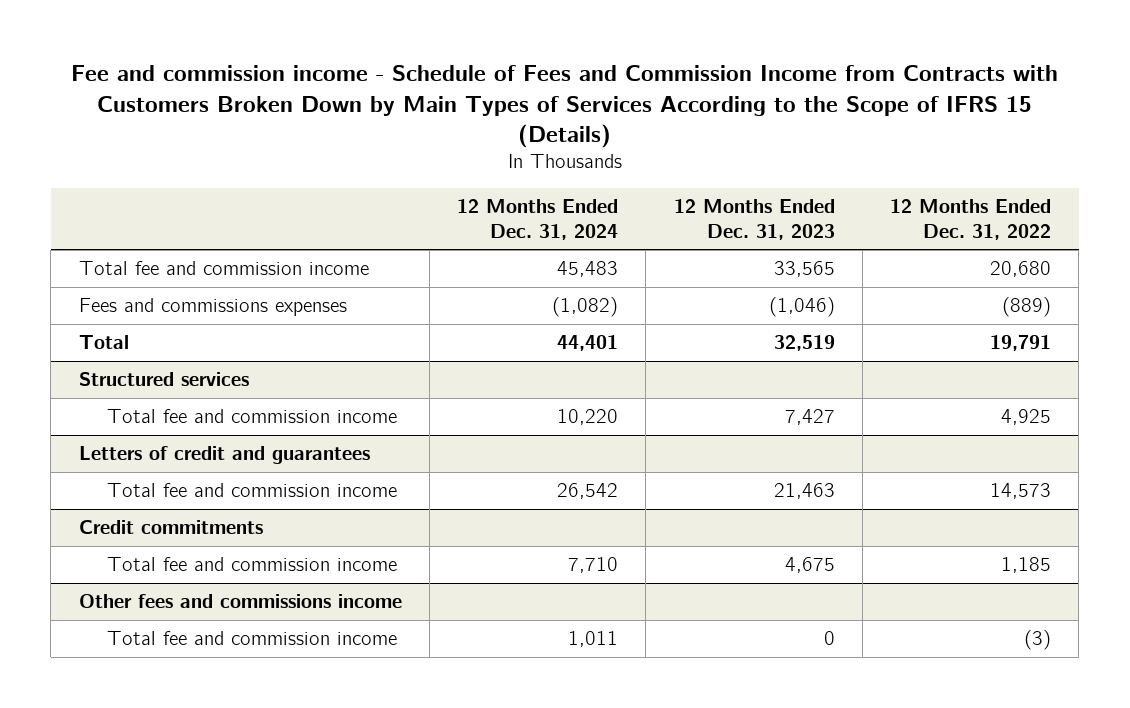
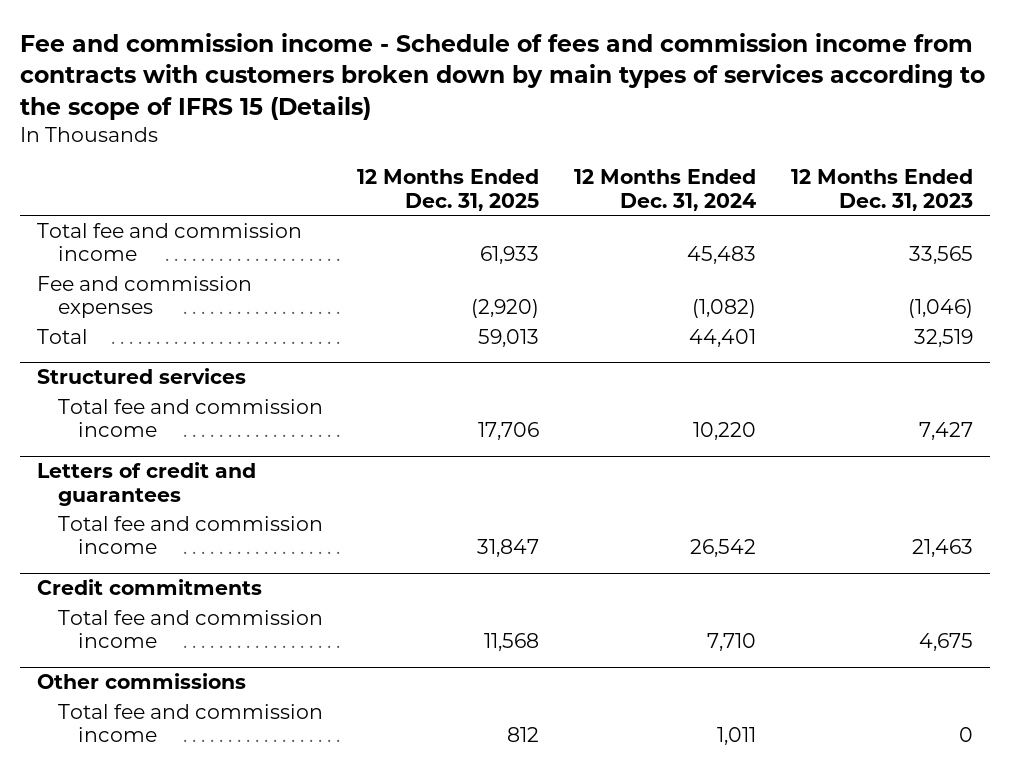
- Fee and commission income - Schedule of Fees and Commission Income from Contracts with Customers Broken Down by Main Types of Services According to the Scope of IFRS 15 (Details)
+ Fee and commission income - Schedule of fees and commission income from contracts with customers broken down by main types of services according to the scope of IFRS 15 (Details)
- | 12 Months Ended Dec. 31, 2024 | 12 Months Ended Dec. 31, 2023 | 12 Months Ended Dec. 31, 2022
+ | 12 Months Ended Dec. 31, 2025 | 12 Months Ended Dec. 31, 2024 | 12 Months Ended Dec. 31, 2023
- Fees and commissions expenses | (1,082) | (1,046) | (889)
+ Fee and commission expenses | (2,920) | (1,082) | (1,046)
- Other fees and commissions income
+ Other commissions

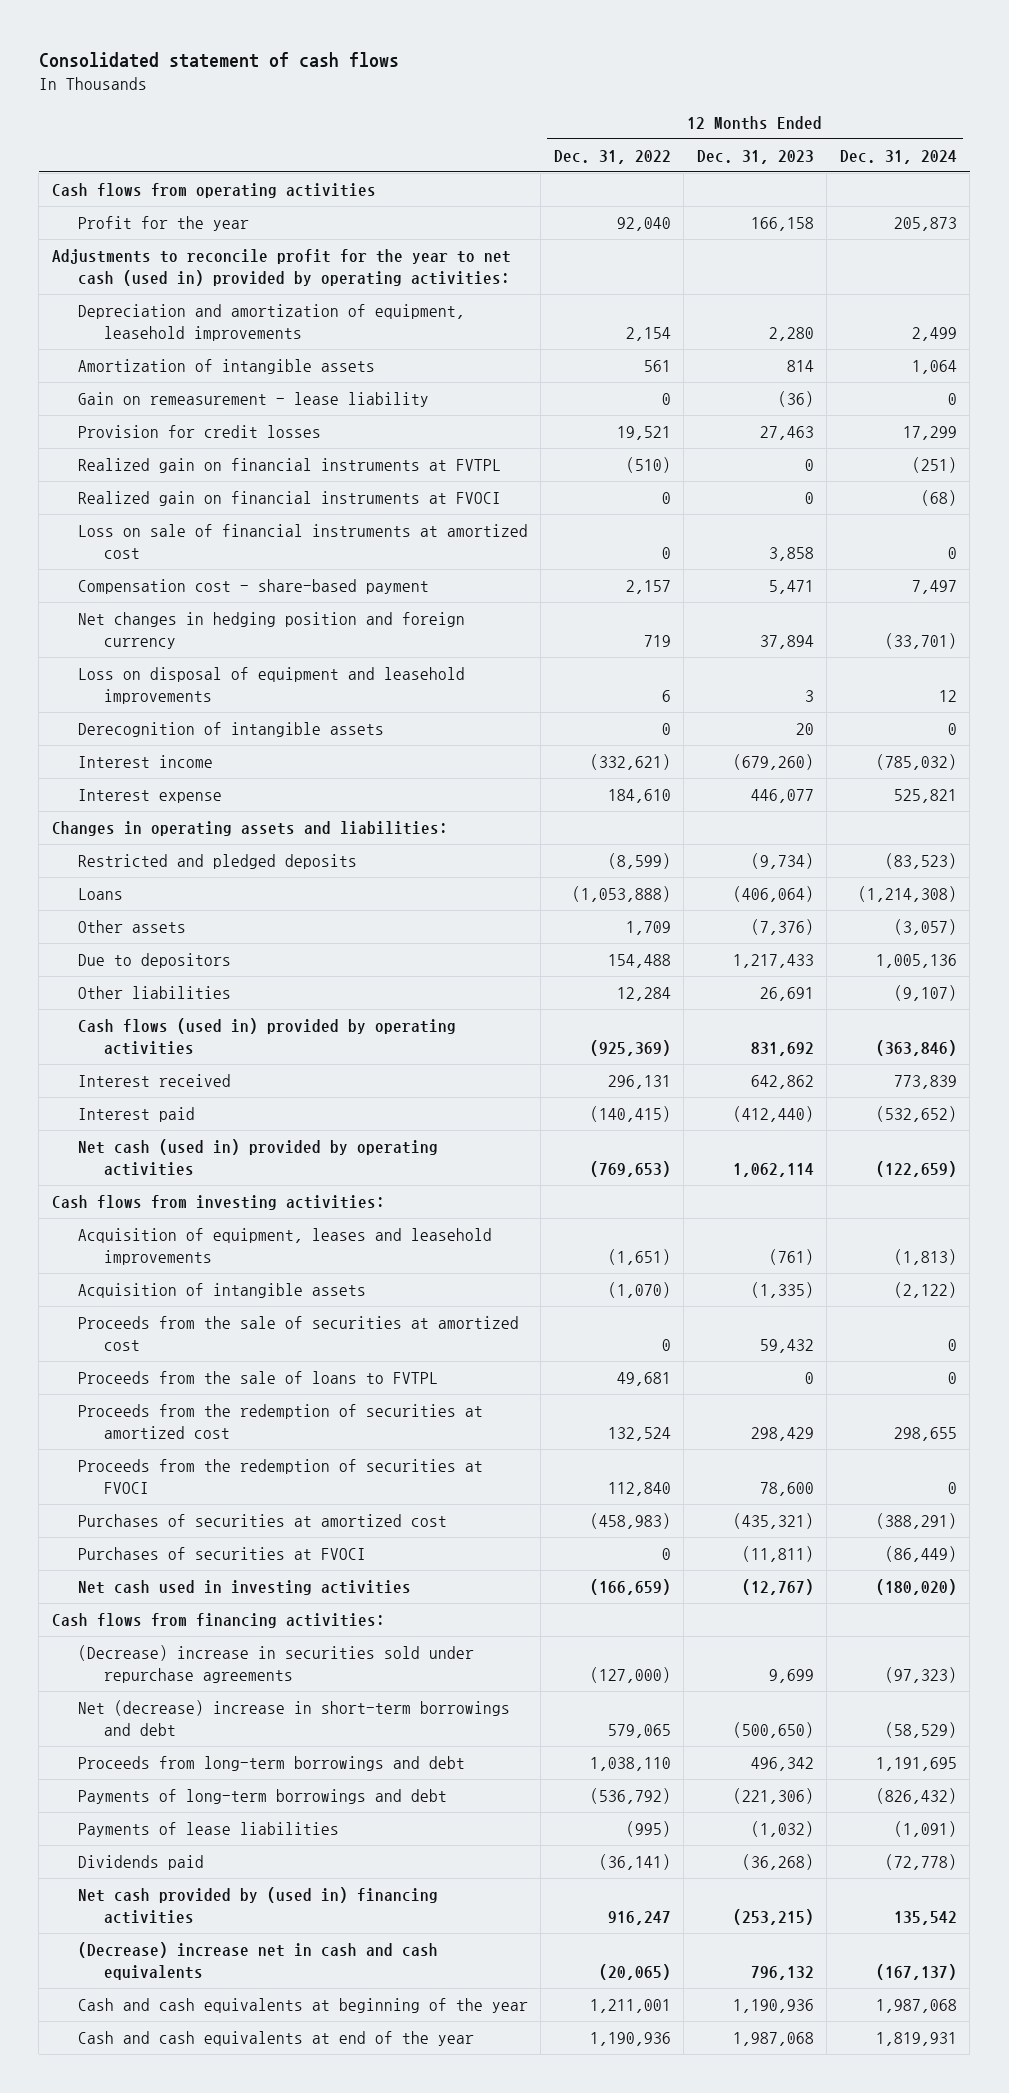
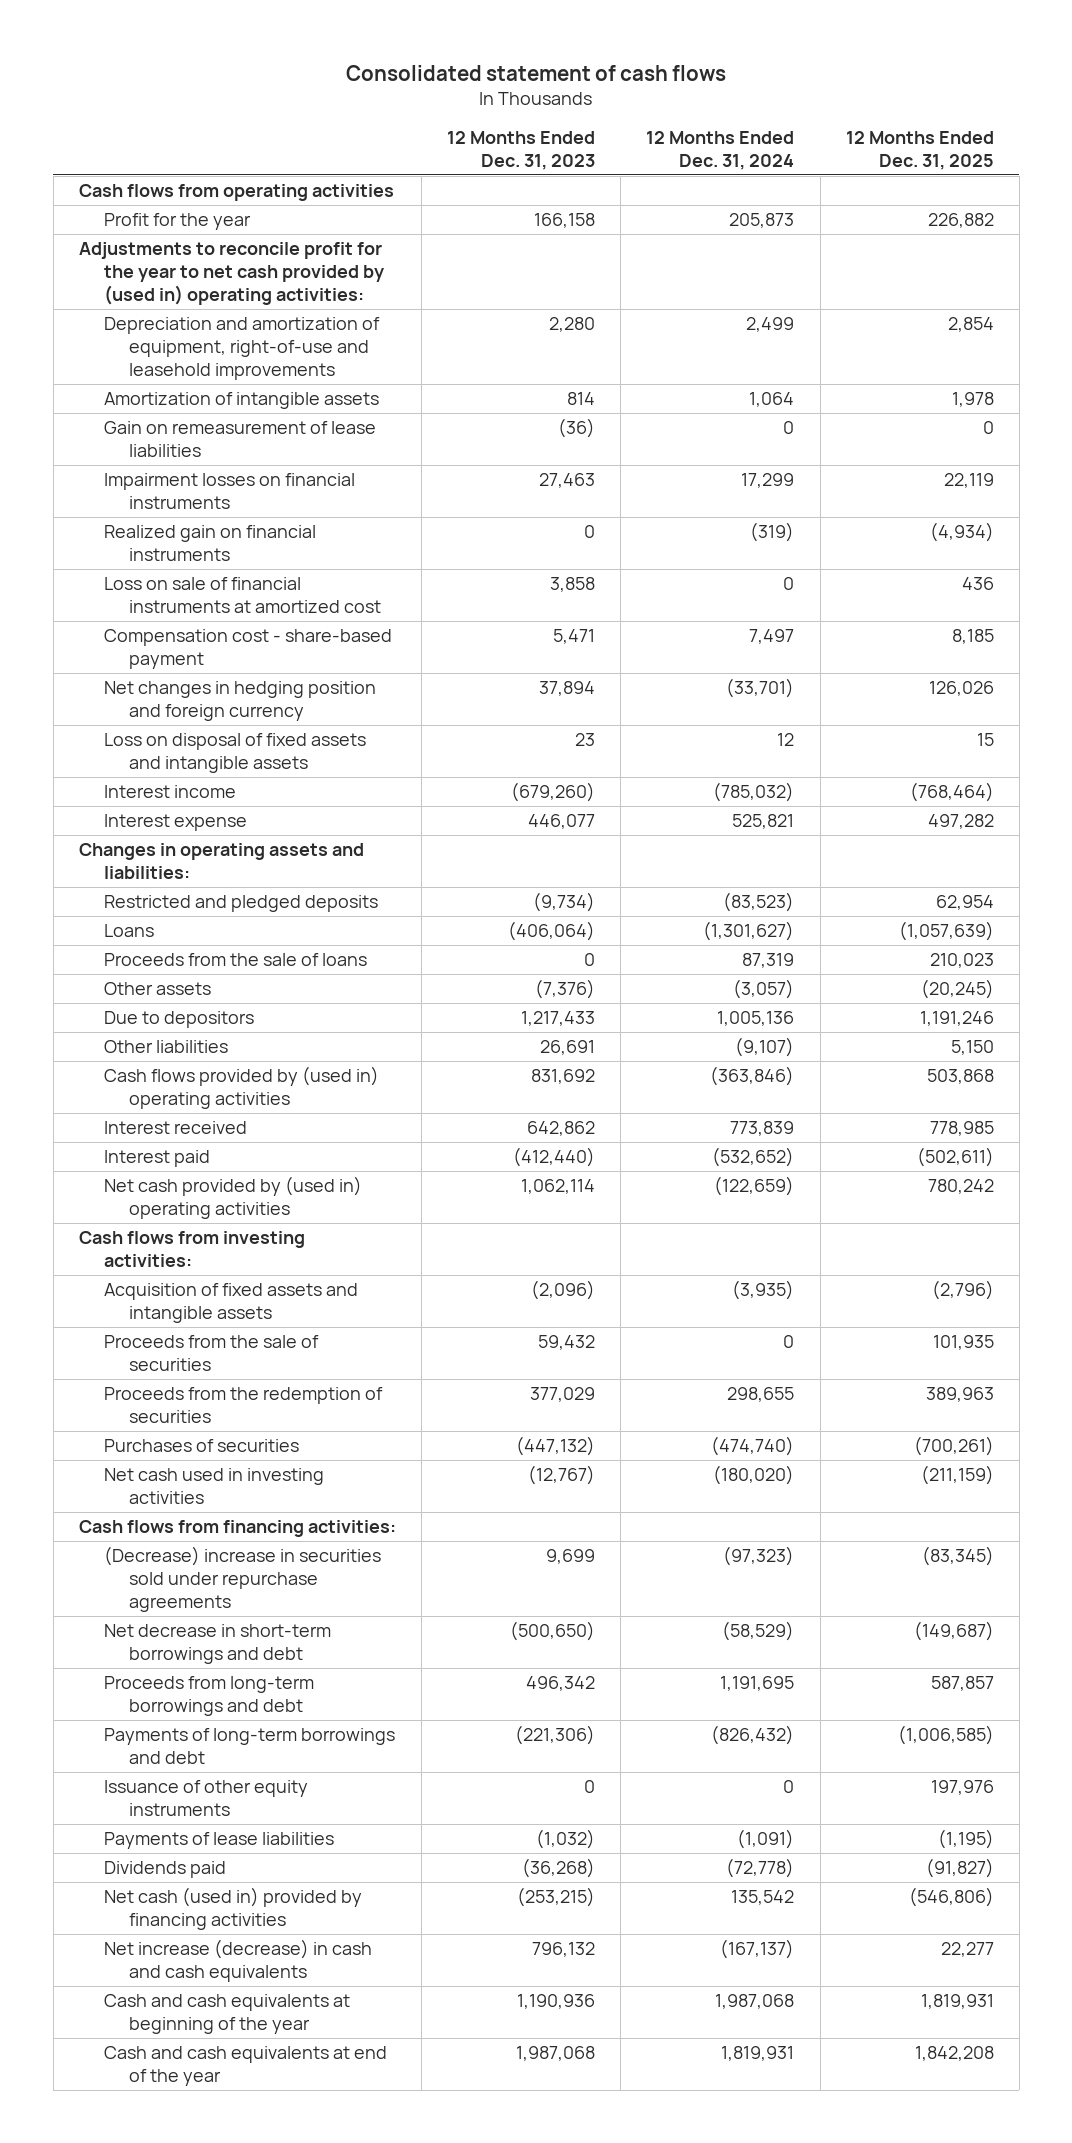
- | 12 Months Ended Dec. 31, 2022 | 12 Months Ended Dec. 31, 2023 | 12 Months Ended Dec. 31, 2024
+ | 12 Months Ended Dec. 31, 2023 | 12 Months Ended Dec. 31, 2024 | 12 Months Ended Dec. 31, 2025
- Adjustments to reconcile profit for the year to net cash (used in) provided by operating activities:
- Depreciation and amortization of equipment, leasehold improvements | 2,154 | 2,280 | 2,499
+ Adjustments to reconcile profit for the year to net cash provided by (used in) operating activities:
+ Depreciation and amortization of equipment, right-of-use and leasehold improvements | 2,280 | 2,499 | 2,854
- Gain on remeasurement - lease liability | 0 | (36) | 0
- Provision for credit losses | 19,521 | 27,463 | 17,299
- Realized gain on financial instruments at FVTPL | (510) | 0 | (251)
- Realized gain on financial instruments at FVOCI | 0 | 0 | (68)
+ Gain on remeasurement of lease liabilities | (36) | 0 | 0
+ Impairment losses on financial instruments | 27,463 | 17,299 | 22,119
+ Realized gain on financial instruments | 0 | (319) | (4,934)
- Loss on disposal of equipment and leasehold improvements | 6 | 3 | 12
- Derecognition of intangible assets | 0 | 20 | 0
+ Loss on disposal of fixed assets and intangible assets | 23 | 12 | 15
- Loans | (1,053,888) | (406,064) | (1,214,308)
+ Loans | (406,064) | (1,301,627) | (1,057,639)
+ Proceeds from the sale of loans | 0 | 87,319 | 210,023
- Cash flows (used in) provided by operating activities | (925,369) | 831,692 | (363,846)
+ Cash flows provided by (used in) operating activities | 831,692 | (363,846) | 503,868
- Net cash (used in) provided by operating activities | (769,653) | 1,062,114 | (122,659)
+ Net cash provided by (used in) operating activities | 1,062,114 | (122,659) | 780,242
- Acquisition of equipment, leases and leasehold improvements | (1,651) | (761) | (1,813)
- Acquisition of intangible assets | (1,070) | (1,335) | (2,122)
- Proceeds from the sale of securities at amortized cost | 0 | 59,432 | 0
- Proceeds from the sale of loans to FVTPL | 49,681 | 0 | 0
- Proceeds from the redemption of securities at amortized cost | 132,524 | 298,429 | 298,655
- Proceeds from the redemption of securities at FVOCI | 112,840 | 78,600 | 0
- Purchases of securities at amortized cost | (458,983) | (435,321) | (388,291)
- Purchases of securities at FVOCI | 0 | (11,811) | (86,449)
+ Acquisition of fixed assets and intangible assets | (2,096) | (3,935) | (2,796)
+ Proceeds from the sale of securities | 59,432 | 0 | 101,935
+ Proceeds from the redemption of securities | 377,029 | 298,655 | 389,963
+ Purchases of securities | (447,132) | (474,740) | (700,261)
- Net (decrease) increase in short-term borrowings and debt | 579,065 | (500,650) | (58,529)
+ Net decrease in short-term borrowings and debt | (500,650) | (58,529) | (149,687)
+ Issuance of other equity instruments | 0 | 0 | 197,976
- Net cash provided by (used in) financing activities | 916,247 | (253,215) | 135,542
- (Decrease) increase net in cash and cash equivalents | (20,065) | 796,132 | (167,137)
+ Net cash (used in) provided by financing activities | (253,215) | 135,542 | (546,806)
+ Net increase (decrease) in cash and cash equivalents | 796,132 | (167,137) | 22,277

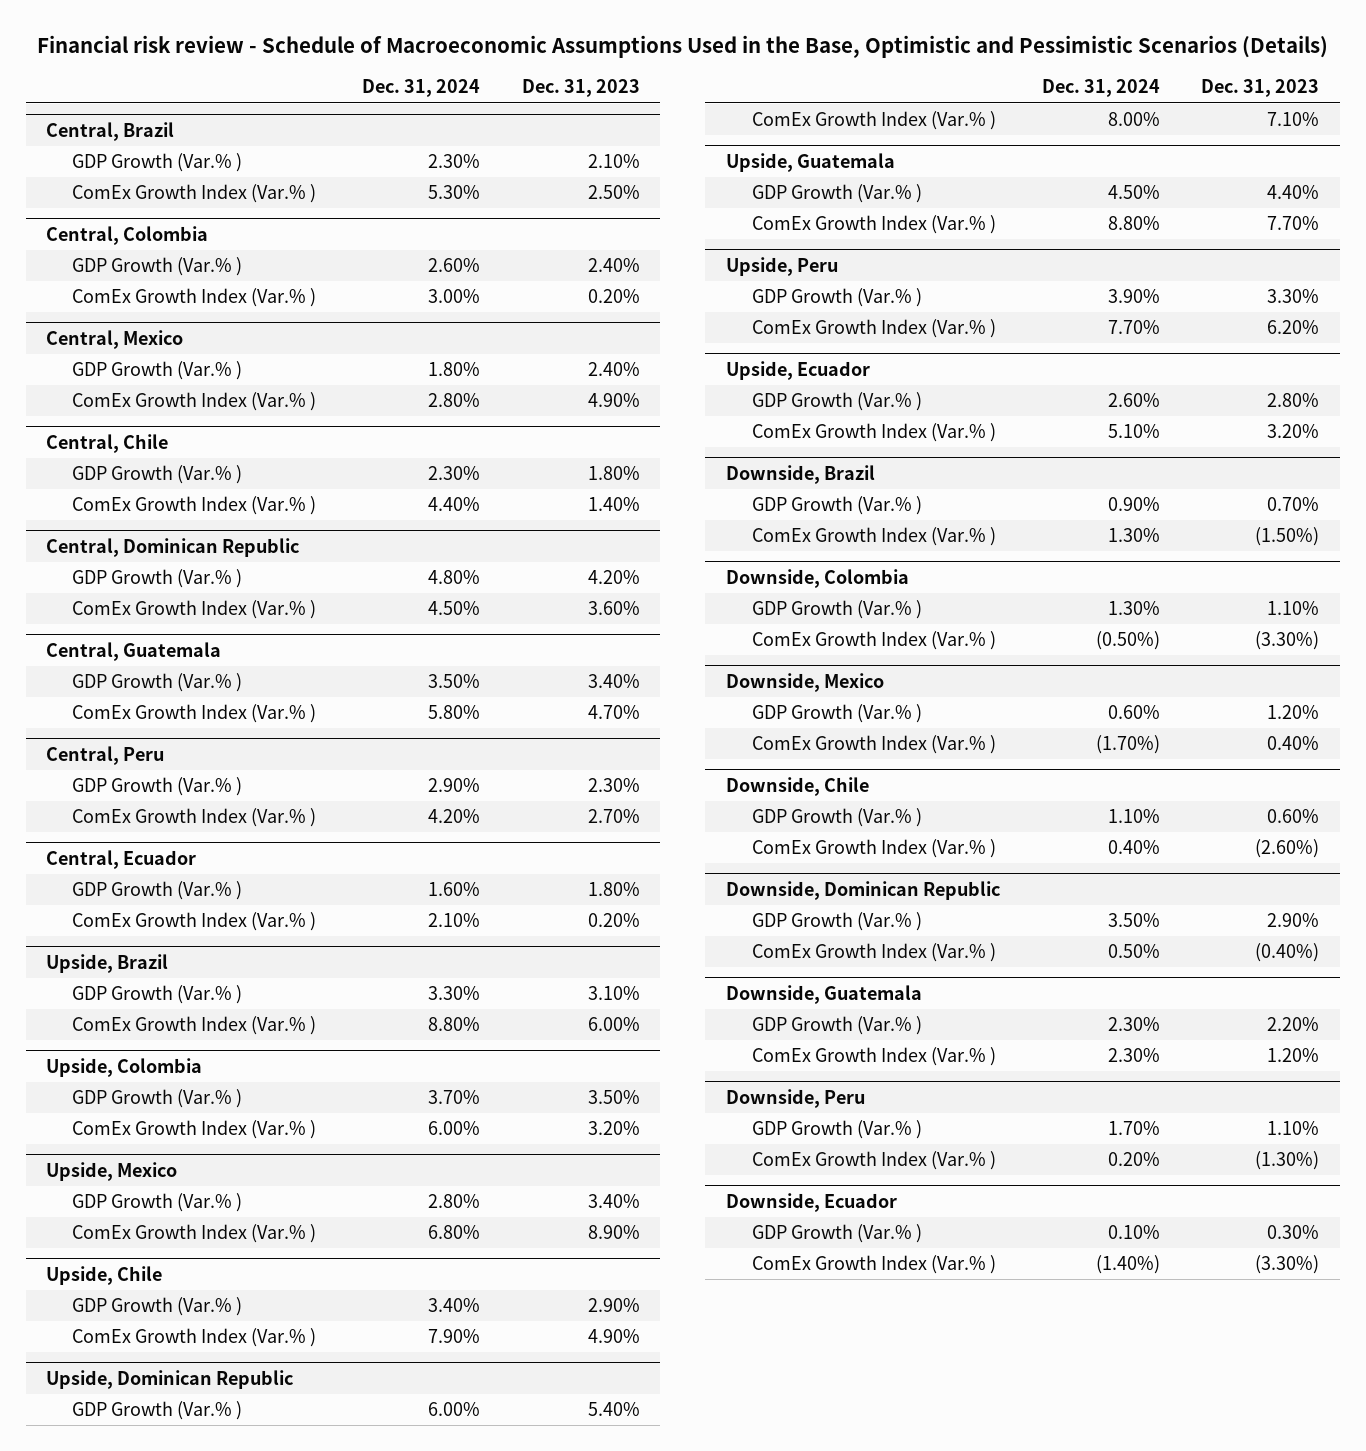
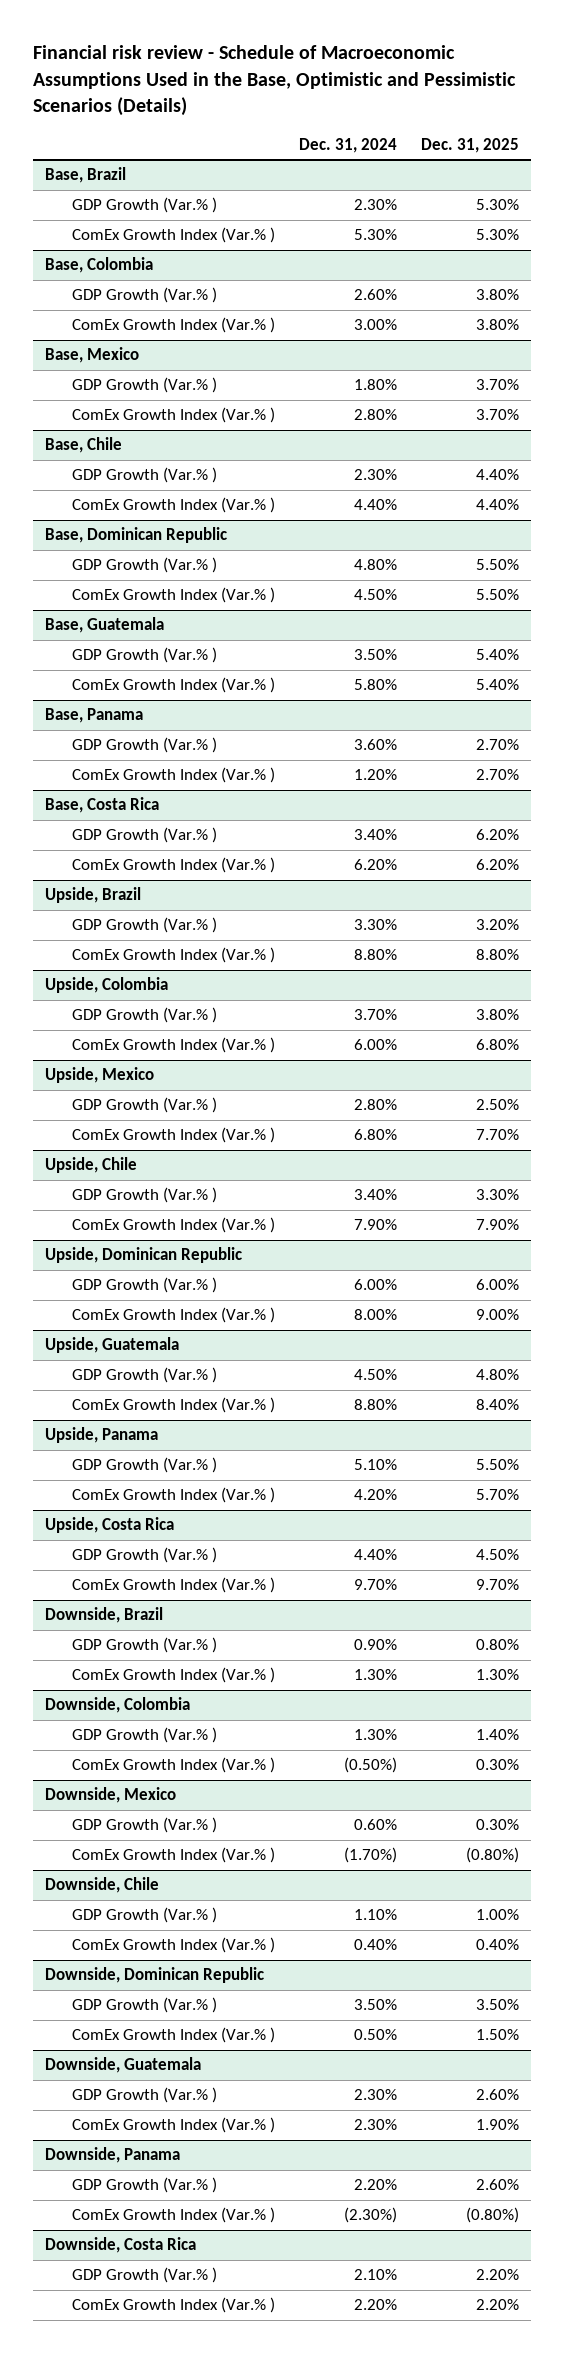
- | Dec. 31, 2024 | Dec. 31, 2023
+ | Dec. 31, 2024 | Dec. 31, 2025
- Central, Brazil
+ Base, Brazil
- Central, Colombia
+ Base, Colombia
- Central, Mexico
+ Base, Mexico
- Central, Chile
+ Base, Chile
- Central, Dominican Republic
+ Base, Dominican Republic
- Central, Guatemala
+ Base, Guatemala
- Central, Peru
- GDP Growth (Var.% ) | 2.90% | 2.30%
- ComEx Growth Index (Var.% ) | 4.20% | 2.70%
- Central, Ecuador
- GDP Growth (Var.% ) | 1.60% | 1.80%
- ComEx Growth Index (Var.% ) | 2.10% | 0.20%
+ Base, Panama
+ GDP Growth (Var.% ) | 3.60% | 2.70%
+ ComEx Growth Index (Var.% ) | 1.20% | 2.70%
+ Base, Costa Rica
+ GDP Growth (Var.% ) | 3.40% | 6.20%
+ ComEx Growth Index (Var.% ) | 6.20% | 6.20%
- Upside, Peru
- GDP Growth (Var.% ) | 3.90% | 3.30%
- ComEx Growth Index (Var.% ) | 7.70% | 6.20%
- Upside, Ecuador
- GDP Growth (Var.% ) | 2.60% | 2.80%
- ComEx Growth Index (Var.% ) | 5.10% | 3.20%
+ Upside, Panama
+ GDP Growth (Var.% ) | 5.10% | 5.50%
+ ComEx Growth Index (Var.% ) | 4.20% | 5.70%
+ Upside, Costa Rica
+ GDP Growth (Var.% ) | 4.40% | 4.50%
+ ComEx Growth Index (Var.% ) | 9.70% | 9.70%
- Downside, Peru
- GDP Growth (Var.% ) | 1.70% | 1.10%
- ComEx Growth Index (Var.% ) | 0.20% | (1.30%)
- Downside, Ecuador
- GDP Growth (Var.% ) | 0.10% | 0.30%
- ComEx Growth Index (Var.% ) | (1.40%) | (3.30%)
+ Downside, Panama
+ GDP Growth (Var.% ) | 2.20% | 2.60%
+ ComEx Growth Index (Var.% ) | (2.30%) | (0.80%)
+ Downside, Costa Rica
+ GDP Growth (Var.% ) | 2.10% | 2.20%
+ ComEx Growth Index (Var.% ) | 2.20% | 2.20%

